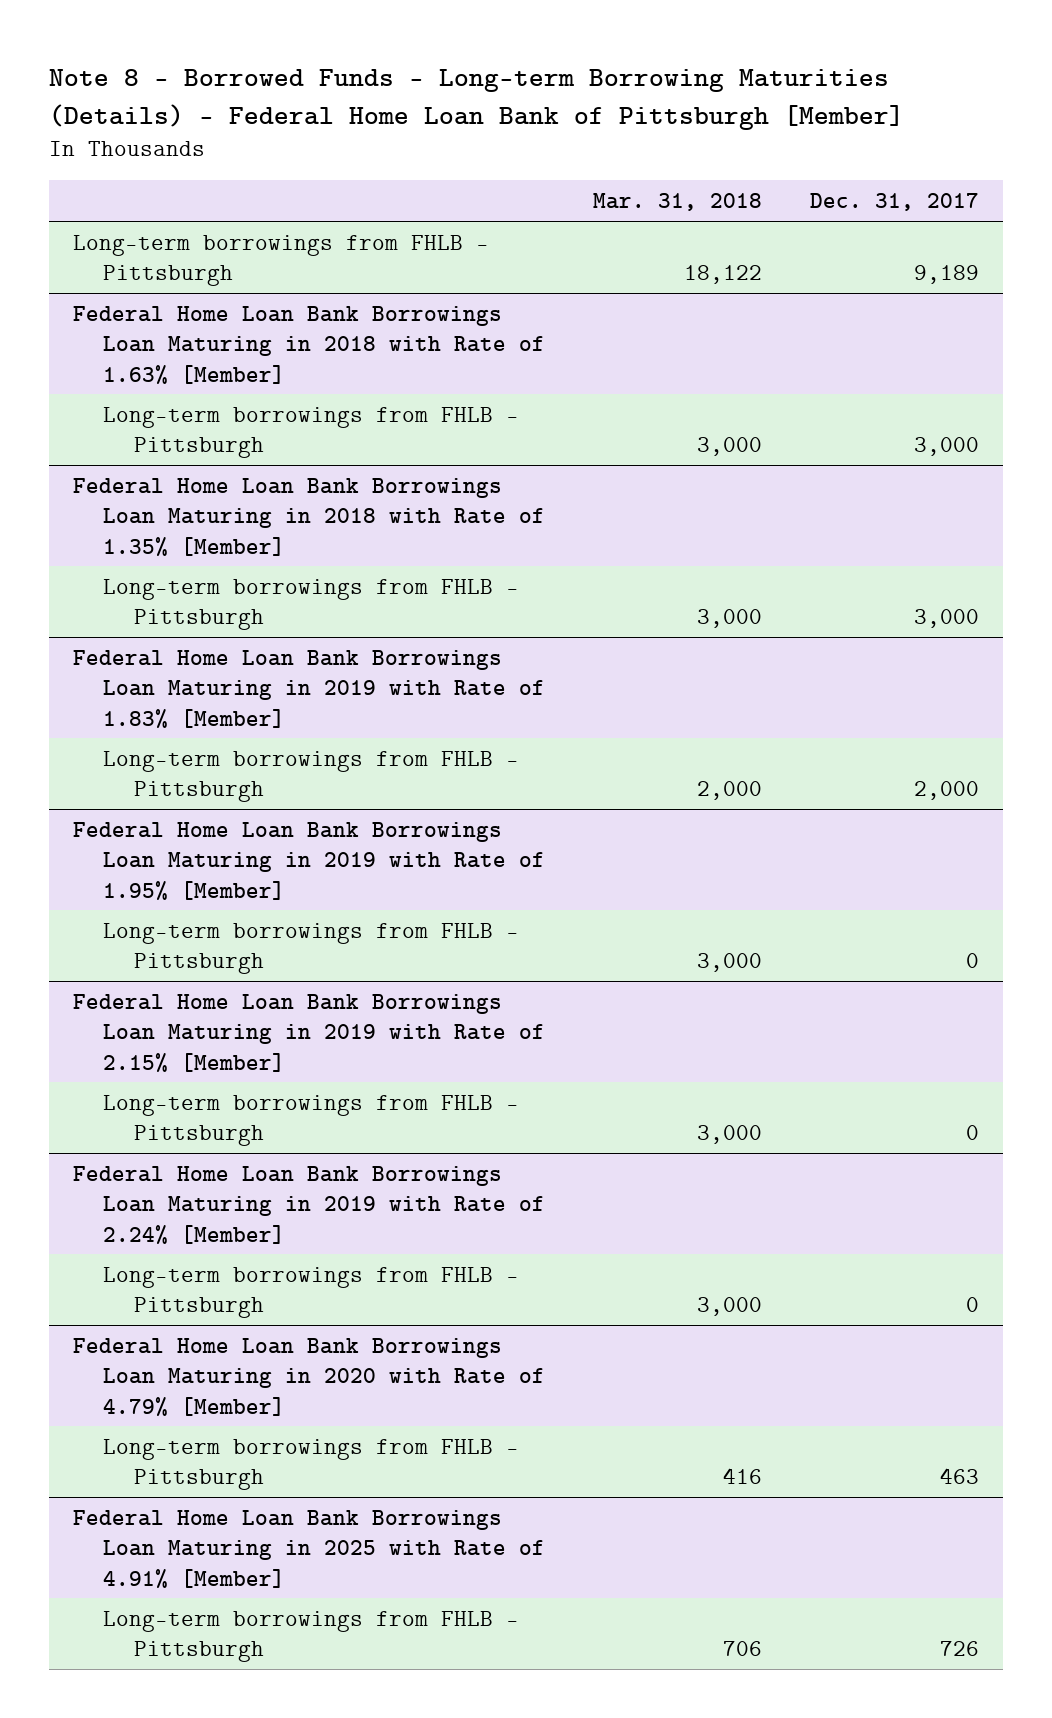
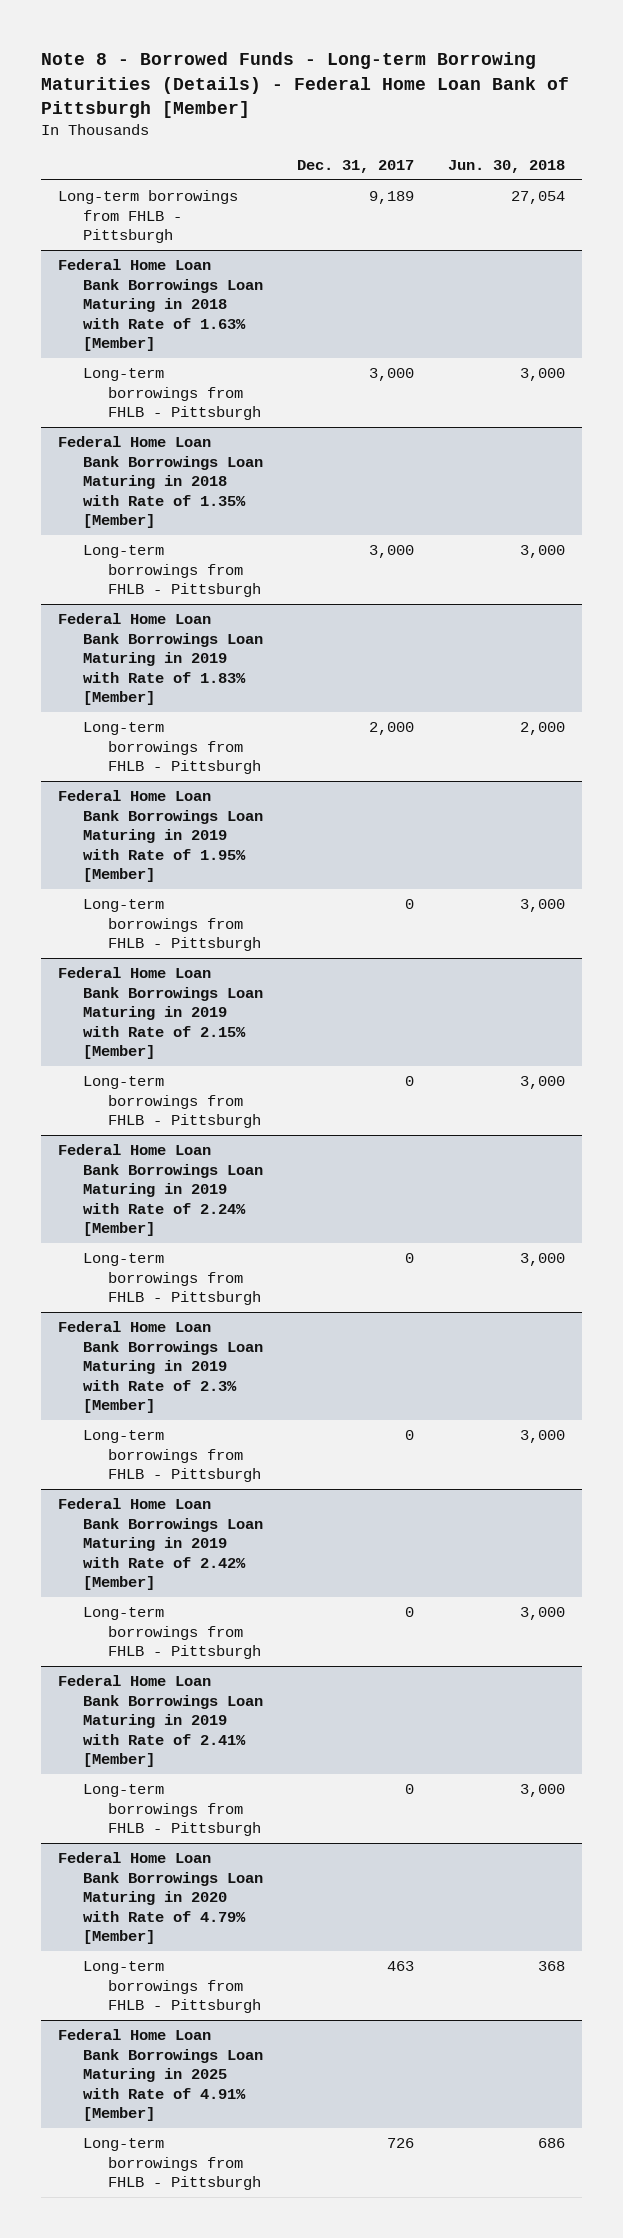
- | Mar. 31, 2018 | Dec. 31, 2017
+ | Dec. 31, 2017 | Jun. 30, 2018
+ Federal Home Loan Bank Borrowings Loan Maturing in 2019 with Rate of 2.3% [Member]
+ Long-term borrowings from FHLB - Pittsburgh | 0 | 3,000
+ Federal Home Loan Bank Borrowings Loan Maturing in 2019 with Rate of 2.42% [Member]
+ Long-term borrowings from FHLB - Pittsburgh | 0 | 3,000
+ Federal Home Loan Bank Borrowings Loan Maturing in 2019 with Rate of 2.41% [Member]
+ Long-term borrowings from FHLB - Pittsburgh | 0 | 3,000

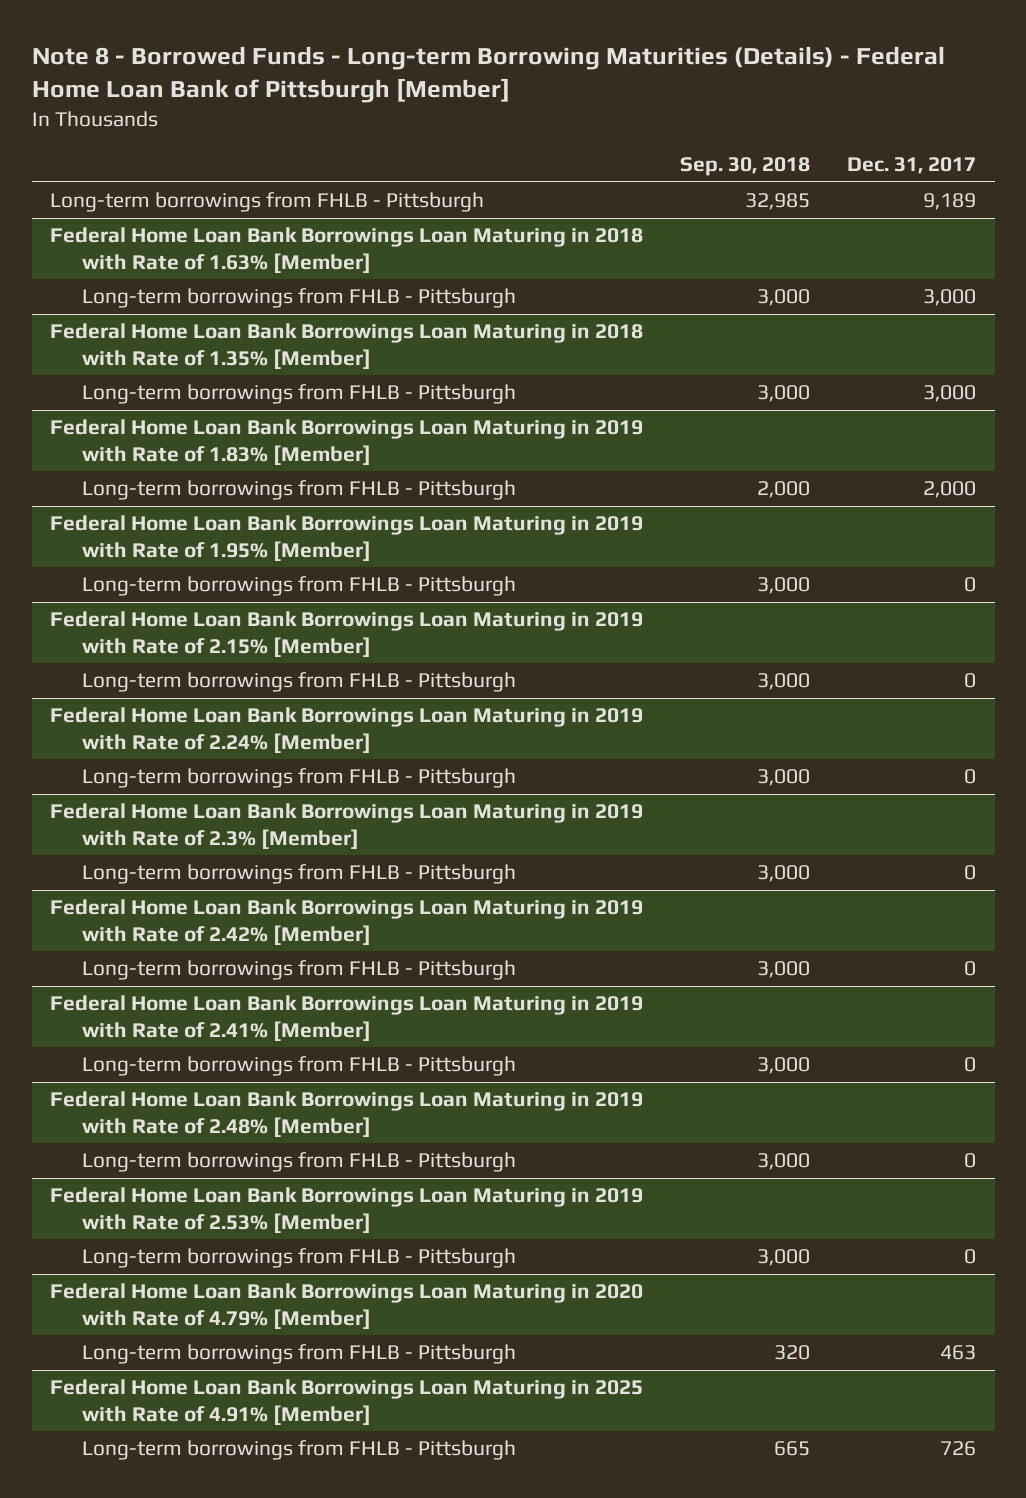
- | Dec. 31, 2017 | Jun. 30, 2018
+ | Sep. 30, 2018 | Dec. 31, 2017
+ Federal Home Loan Bank Borrowings Loan Maturing in 2019 with Rate of 2.48% [Member]
+ Long-term borrowings from FHLB - Pittsburgh | 3,000 | 0
+ Federal Home Loan Bank Borrowings Loan Maturing in 2019 with Rate of 2.53% [Member]
+ Long-term borrowings from FHLB - Pittsburgh | 3,000 | 0

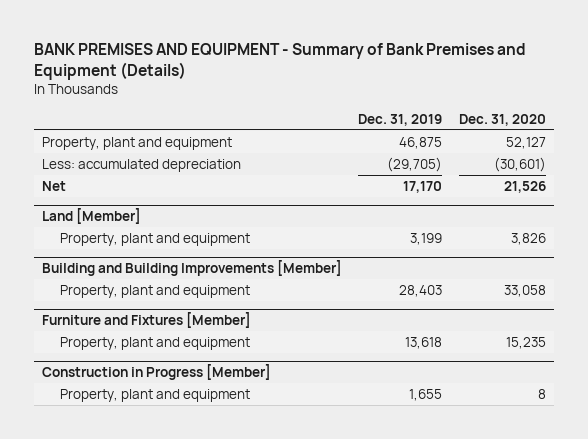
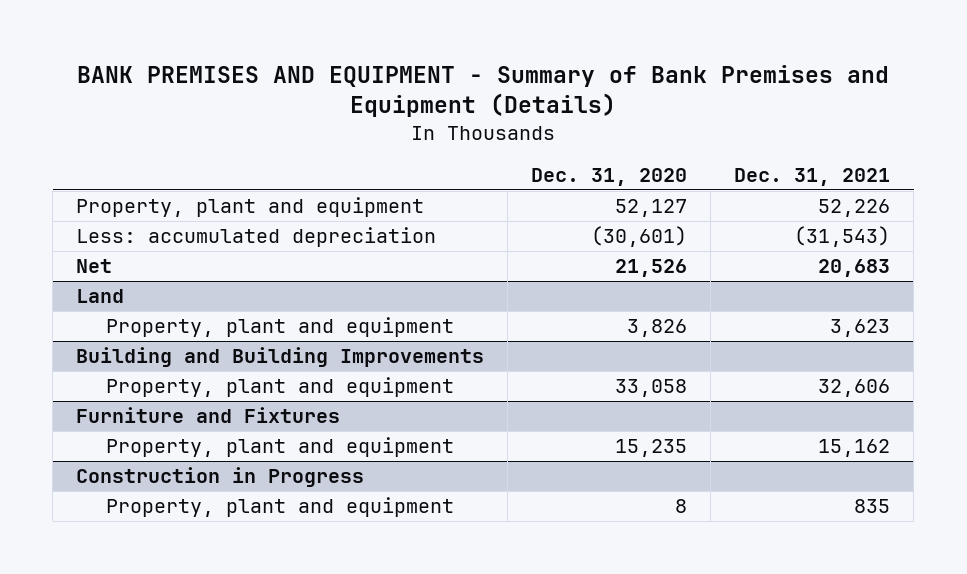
- | Dec. 31, 2019 | Dec. 31, 2020
+ | Dec. 31, 2020 | Dec. 31, 2021
- Land [Member]
+ Land
- Building and Building Improvements [Member]
+ Building and Building Improvements
- Furniture and Fixtures [Member]
+ Furniture and Fixtures
- Construction in Progress [Member]
+ Construction in Progress

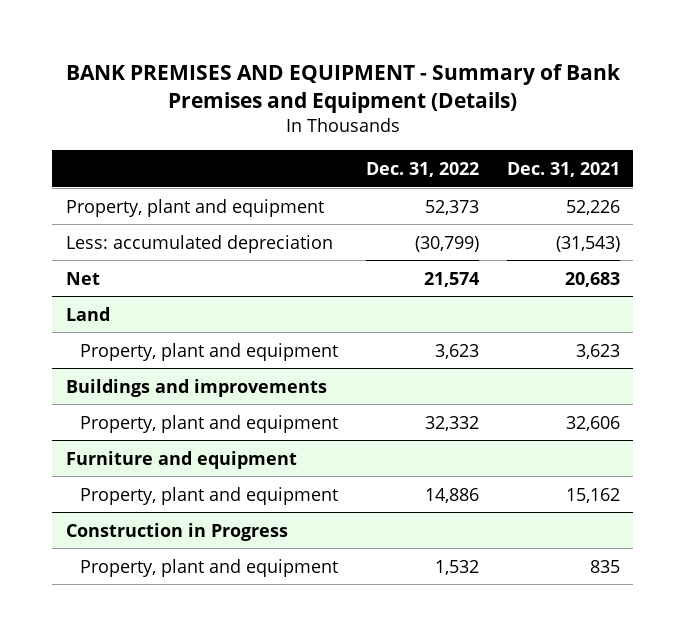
- | Dec. 31, 2020 | Dec. 31, 2021
+ | Dec. 31, 2022 | Dec. 31, 2021
- Building and Building Improvements
+ Buildings and improvements
- Furniture and Fixtures
+ Furniture and equipment

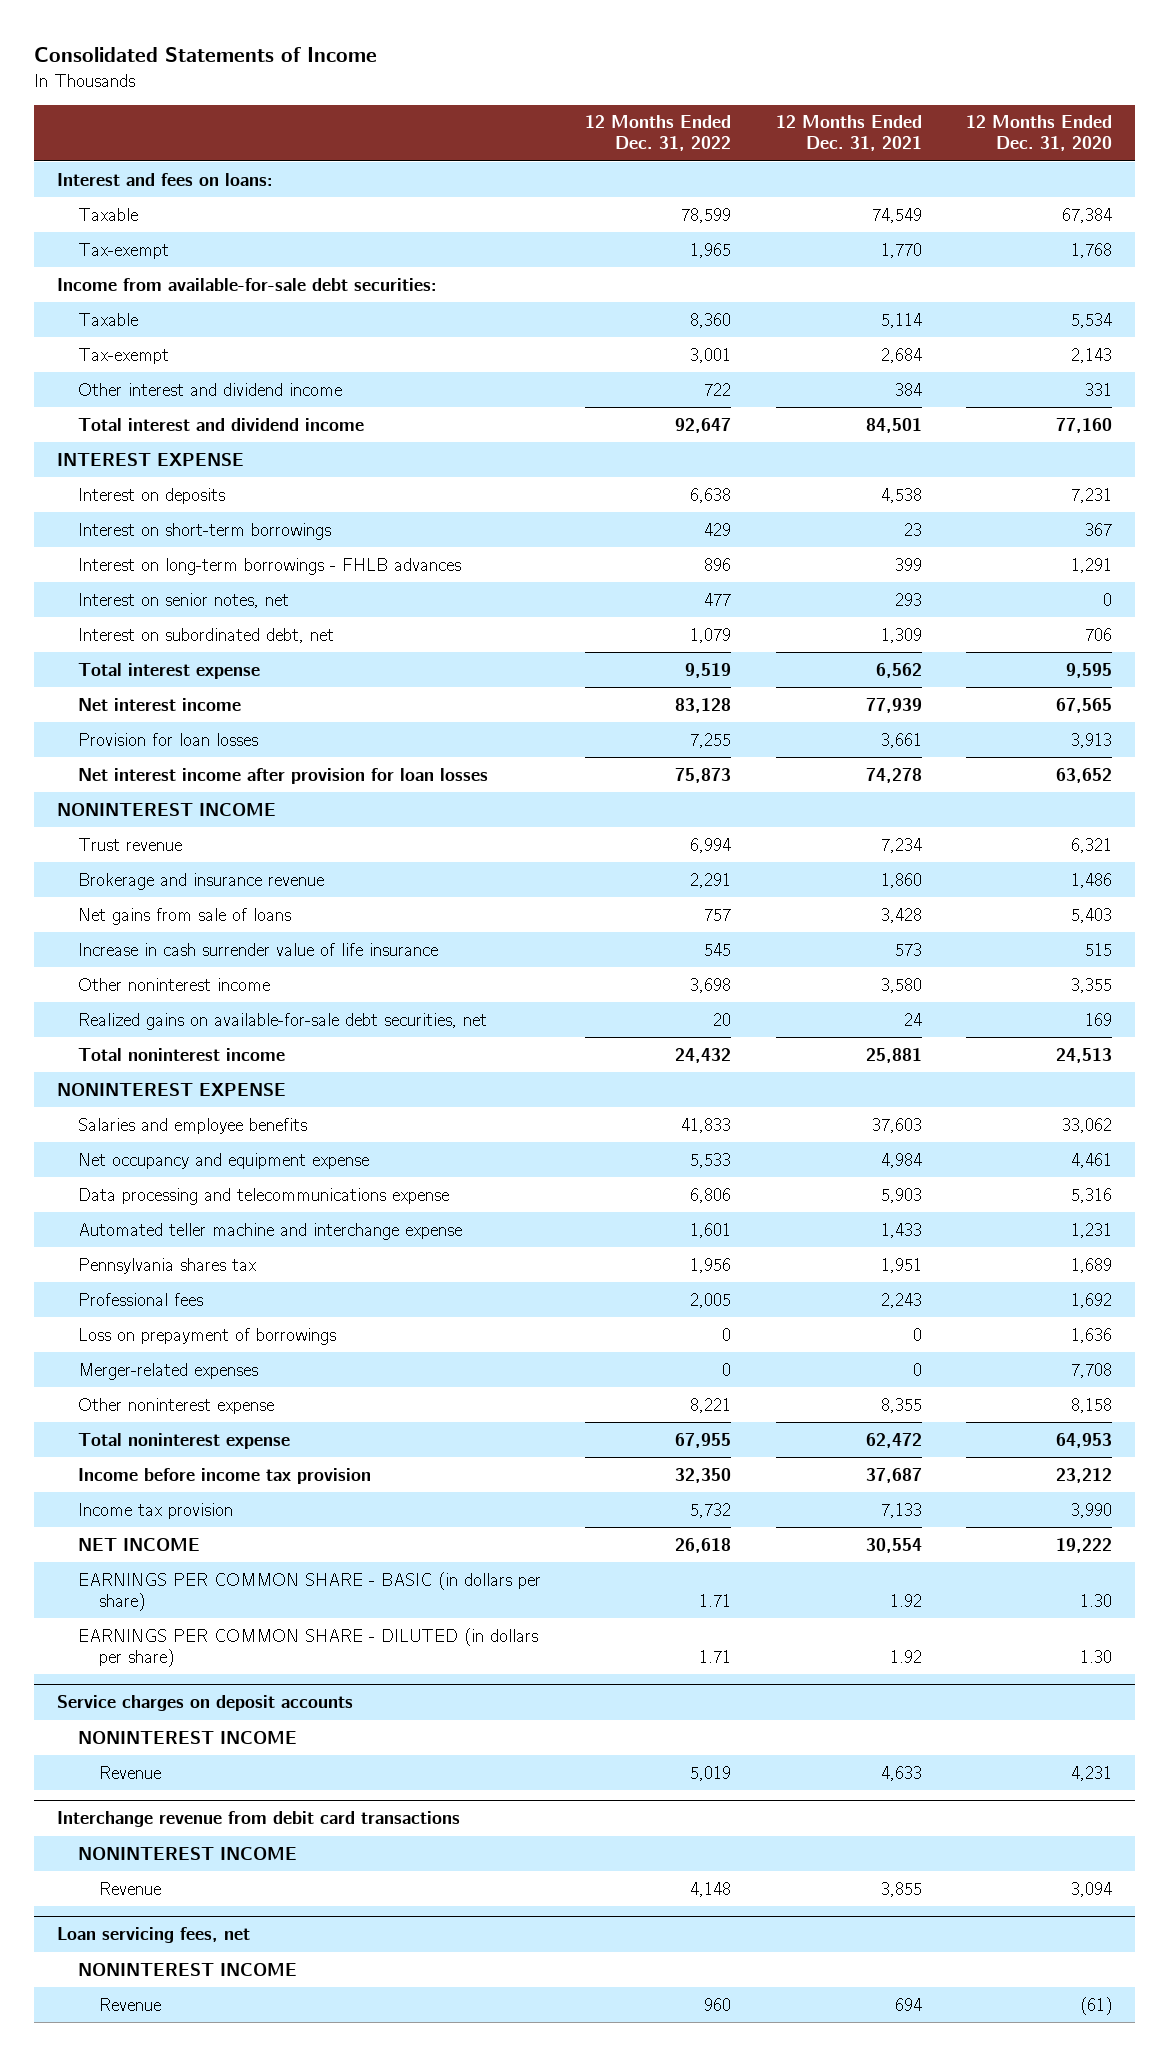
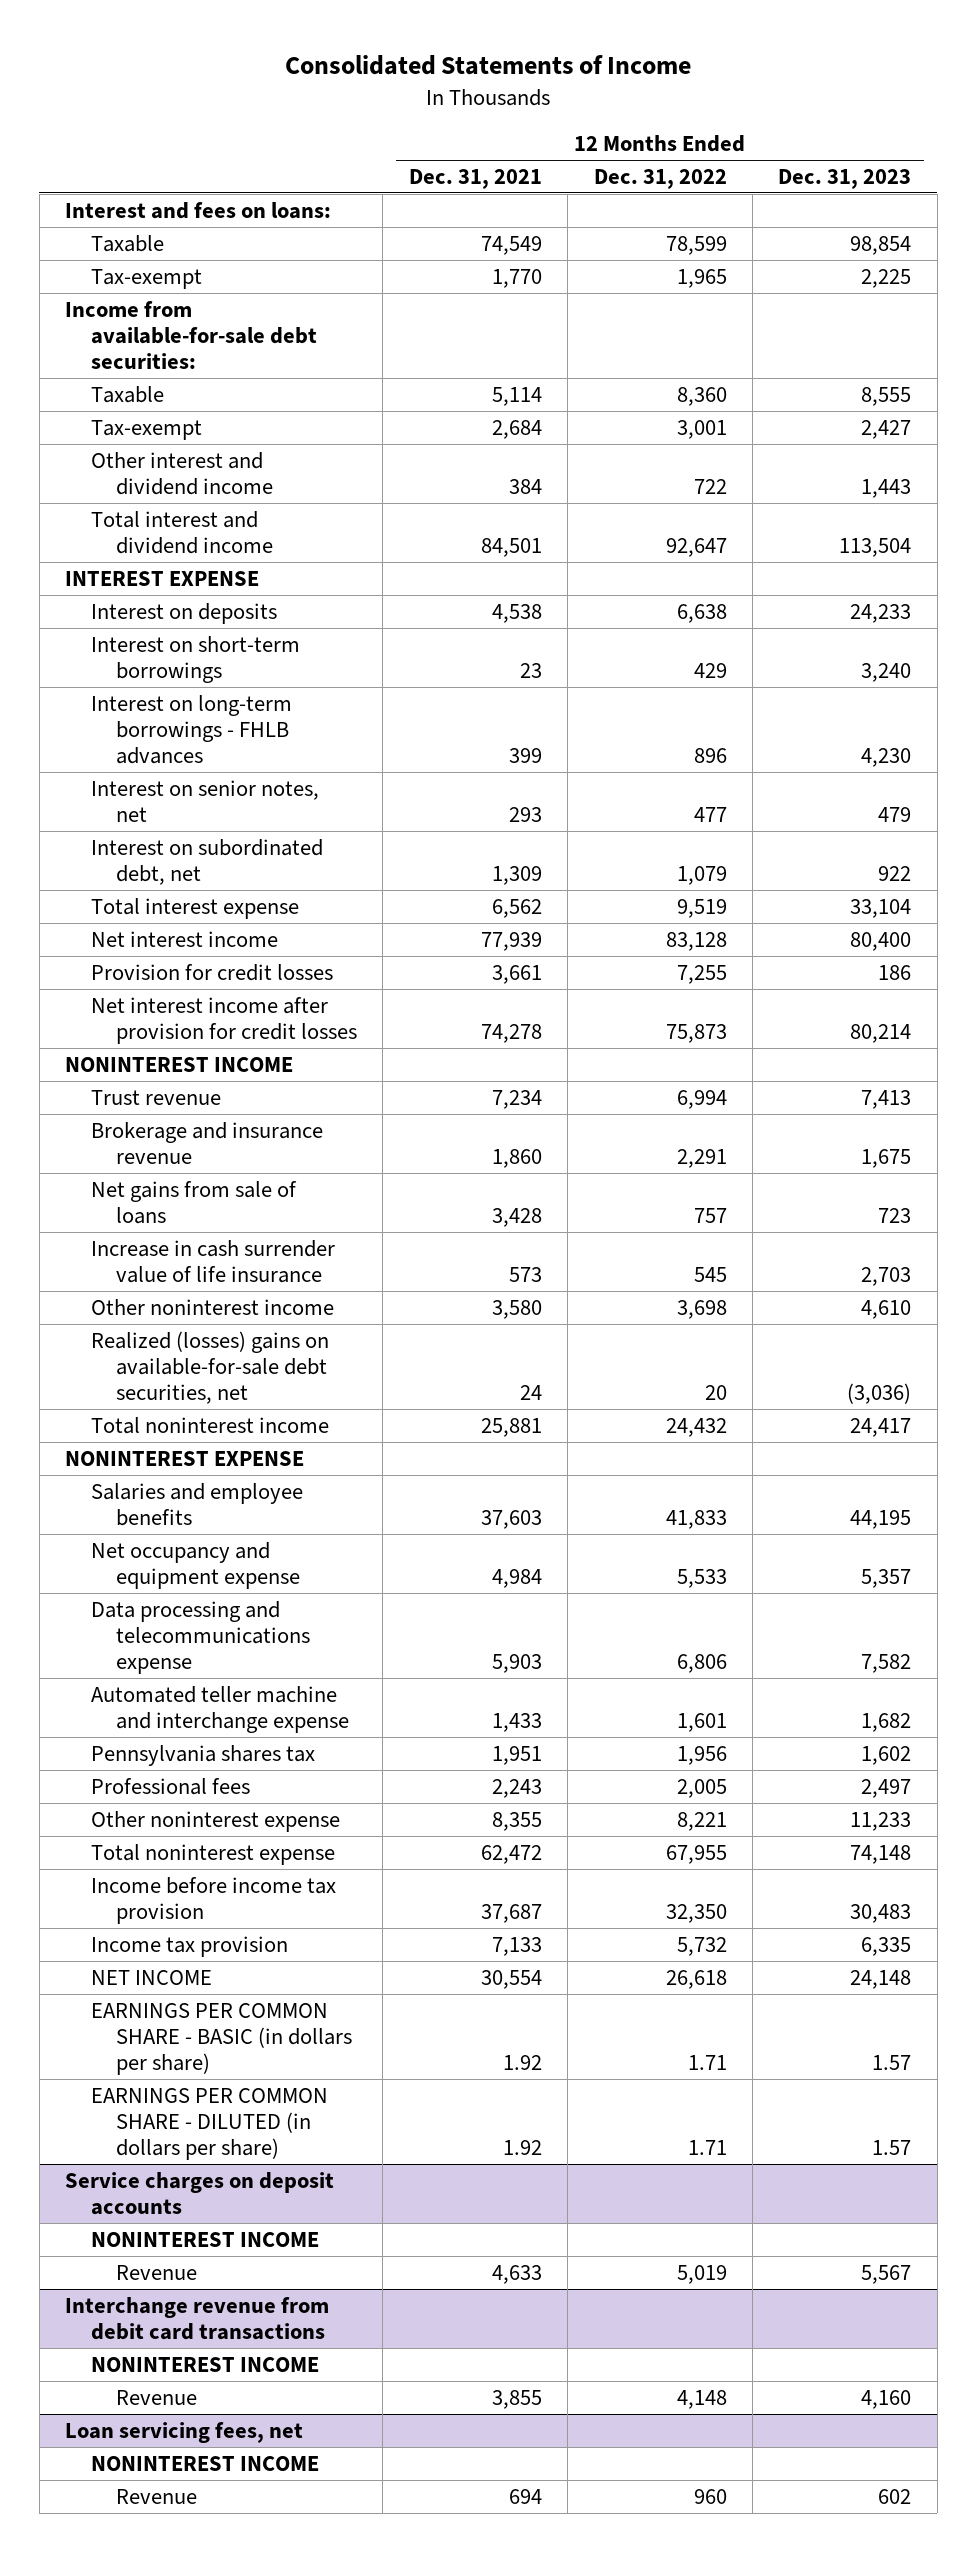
- | 12 Months Ended Dec. 31, 2022 | 12 Months Ended Dec. 31, 2021 | 12 Months Ended Dec. 31, 2020
+ | 12 Months Ended Dec. 31, 2021 | 12 Months Ended Dec. 31, 2022 | 12 Months Ended Dec. 31, 2023
- Provision for loan losses | 7,255 | 3,661 | 3,913
- Net interest income after provision for loan losses | 75,873 | 74,278 | 63,652
+ Provision for credit losses | 3,661 | 7,255 | 186
+ Net interest income after provision for credit losses | 74,278 | 75,873 | 80,214
- Realized gains on available-for-sale debt securities, net | 20 | 24 | 169
+ Realized (losses) gains on available-for-sale debt securities, net | 24 | 20 | (3,036)
- Loss on prepayment of borrowings | 0 | 0 | 1,636
- Merger-related expenses | 0 | 0 | 7,708

